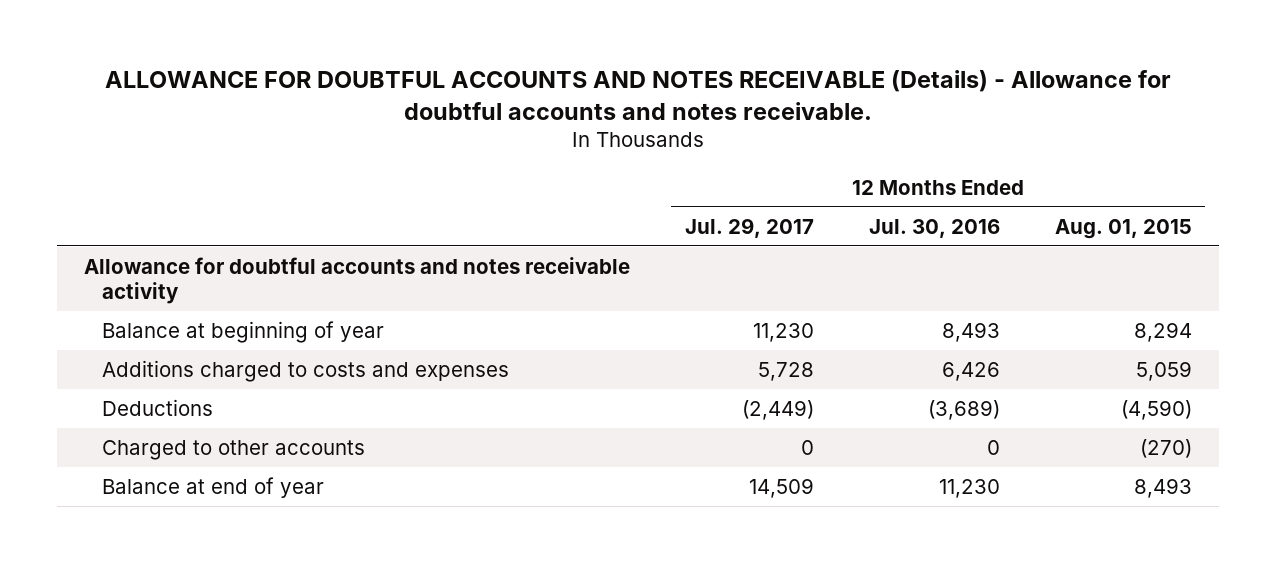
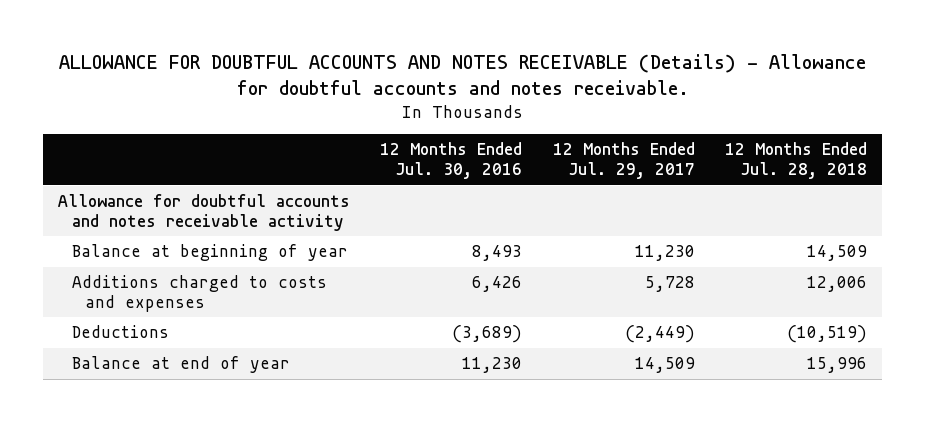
- | 12 Months Ended Jul. 29, 2017 | 12 Months Ended Jul. 30, 2016 | 12 Months Ended Aug. 01, 2015
+ | 12 Months Ended Jul. 30, 2016 | 12 Months Ended Jul. 29, 2017 | 12 Months Ended Jul. 28, 2018
- Charged to other accounts | 0 | 0 | (270)

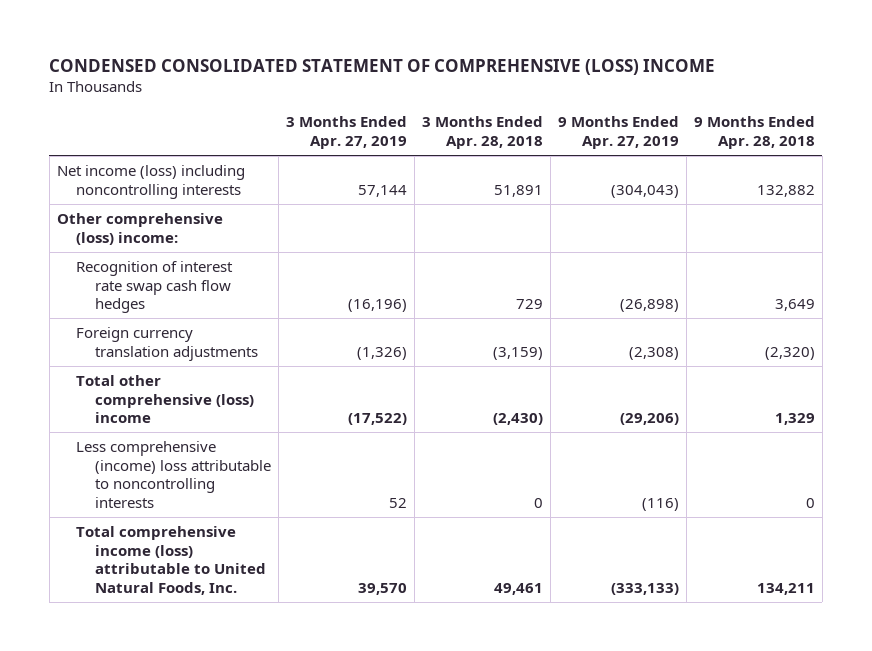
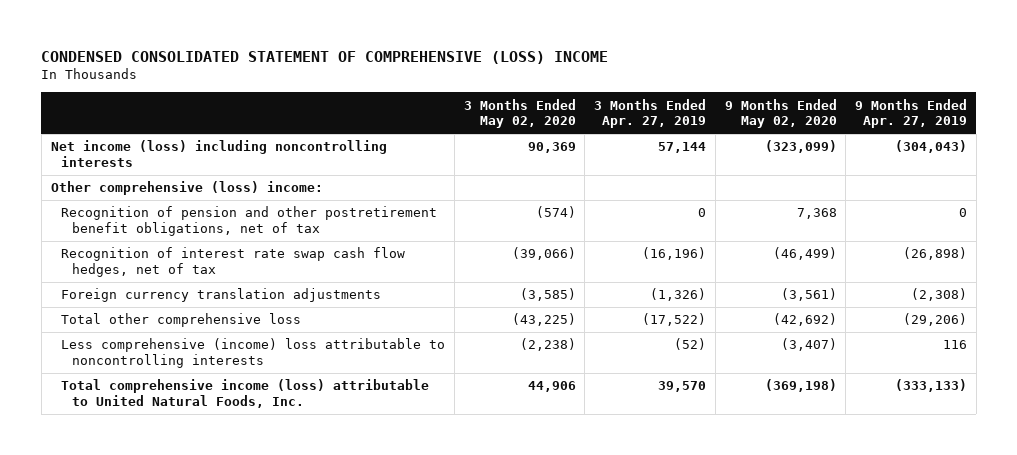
- | 3 Months Ended Apr. 27, 2019 | 3 Months Ended Apr. 28, 2018 | 9 Months Ended Apr. 27, 2019 | 9 Months Ended Apr. 28, 2018
+ | 3 Months Ended May 02, 2020 | 3 Months Ended Apr. 27, 2019 | 9 Months Ended May 02, 2020 | 9 Months Ended Apr. 27, 2019
- Recognition of interest rate swap cash flow hedges | (16,196) | 729 | (26,898) | 3,649
+ Recognition of pension and other postretirement benefit obligations, net of tax | (574) | 0 | 7,368 | 0
+ Recognition of interest rate swap cash flow hedges, net of tax | (39,066) | (16,196) | (46,499) | (26,898)
- Total other comprehensive (loss) income | (17,522) | (2,430) | (29,206) | 1,329
- Less comprehensive (income) loss attributable to noncontrolling interests | 52 | 0 | (116) | 0
+ Total other comprehensive loss | (43,225) | (17,522) | (42,692) | (29,206)
+ Less comprehensive (income) loss attributable to noncontrolling interests | (2,238) | (52) | (3,407) | 116

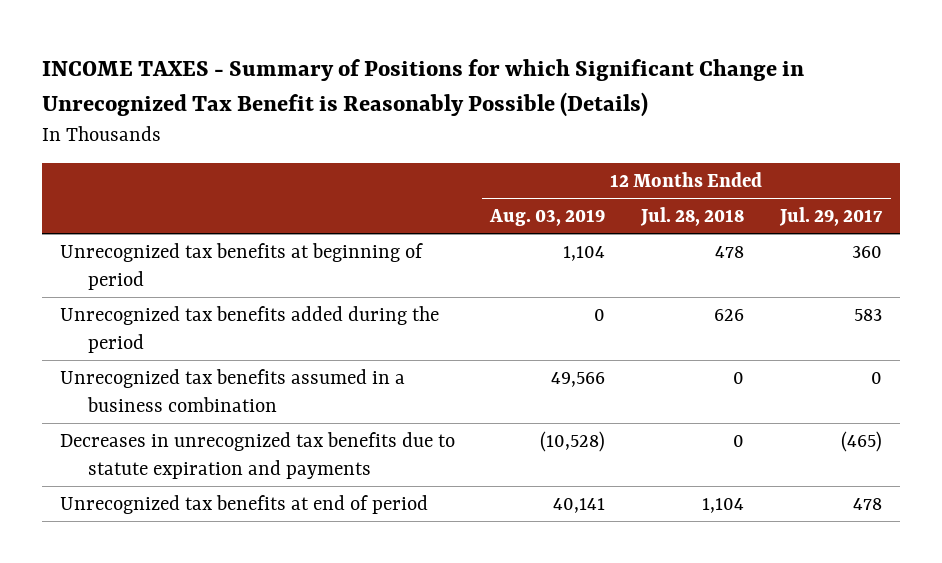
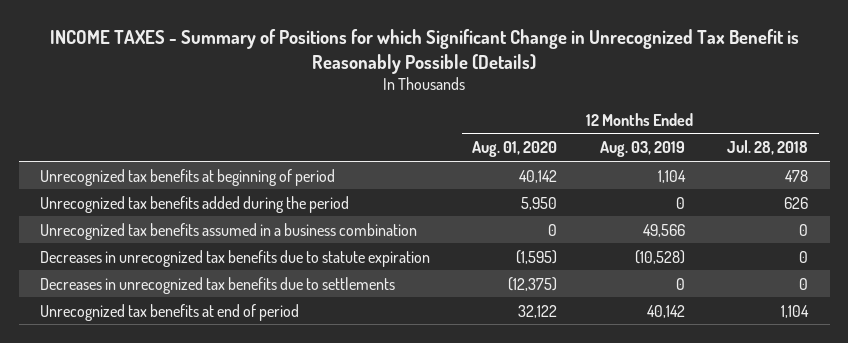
- | 12 Months Ended Aug. 03, 2019 | 12 Months Ended Jul. 28, 2018 | 12 Months Ended Jul. 29, 2017
+ | 12 Months Ended Aug. 01, 2020 | 12 Months Ended Aug. 03, 2019 | 12 Months Ended Jul. 28, 2018
- Decreases in unrecognized tax benefits due to statute expiration and payments | (10,528) | 0 | (465)
- Unrecognized tax benefits at end of period | 40,141 | 1,104 | 478
+ Decreases in unrecognized tax benefits due to statute expiration | (1,595) | (10,528) | 0
+ Decreases in unrecognized tax benefits due to settlements | (12,375) | 0 | 0
+ Unrecognized tax benefits at end of period | 32,122 | 40,142 | 1,104

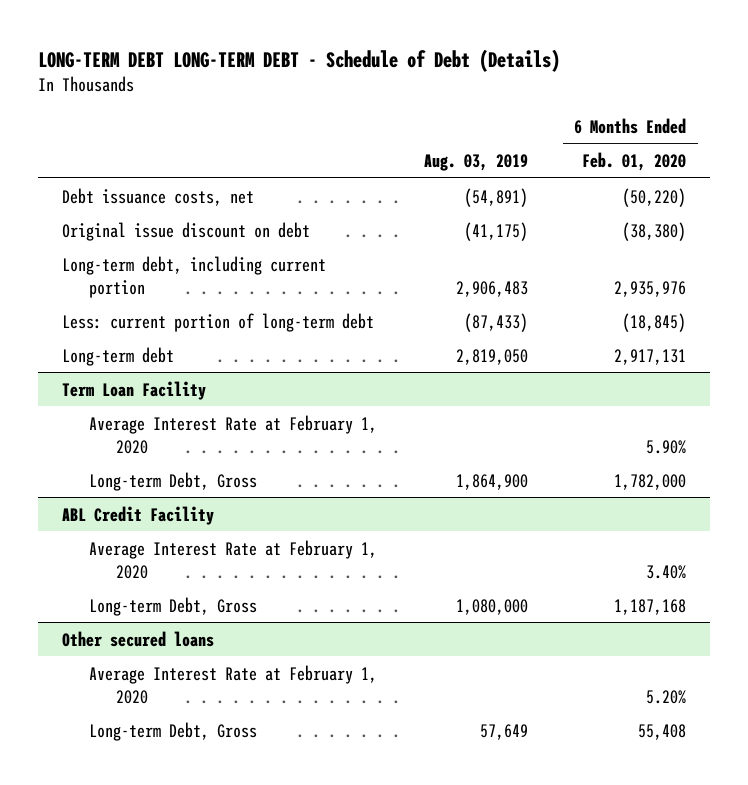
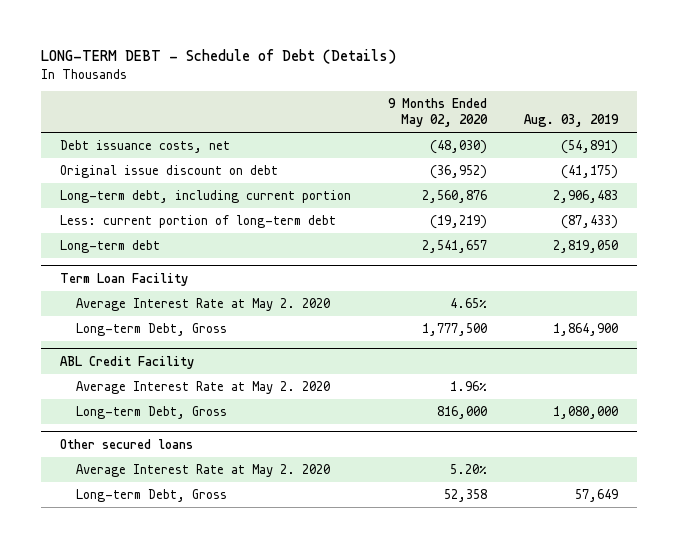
- LONG-TERM DEBT LONG-TERM DEBT - Schedule of Debt (Details)
+ LONG-TERM DEBT - Schedule of Debt (Details)
- | Aug. 03, 2019 | 6 Months Ended Feb. 01, 2020
+ | 9 Months Ended May 02, 2020 | Aug. 03, 2019
@ Term Loan Facility
- Average Interest Rate at February 1, 2020 | | 5.90%
+ Average Interest Rate at May 2. 2020 | 4.65% |
@ ABL Credit Facility
- Average Interest Rate at February 1, 2020 | | 3.40%
+ Average Interest Rate at May 2. 2020 | 1.96% |
@ Other secured loans
- Average Interest Rate at February 1, 2020 | | 5.20%
+ Average Interest Rate at May 2. 2020 | 5.20% |

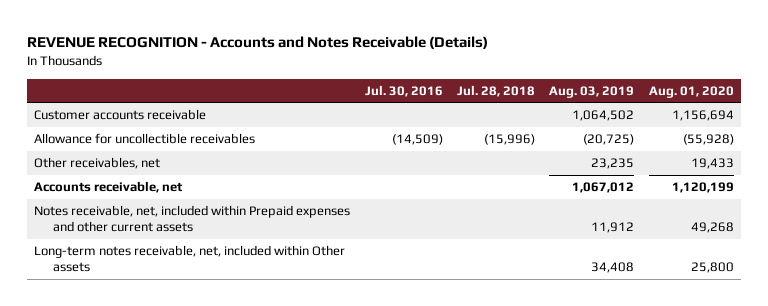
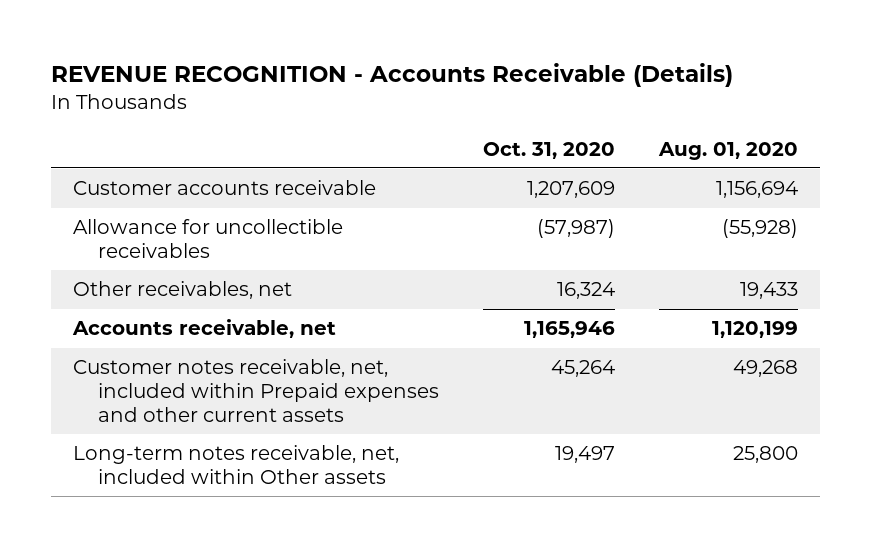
- REVENUE RECOGNITION - Accounts and Notes Receivable (Details)
+ REVENUE RECOGNITION - Accounts Receivable (Details)
- | Jul. 30, 2016 | Jul. 28, 2018 | Aug. 03, 2019 | Aug. 01, 2020
+ | Oct. 31, 2020 | Aug. 01, 2020
- Notes receivable, net, included within Prepaid expenses and other current assets | | | 11,912 | 49,268
+ Customer notes receivable, net, included within Prepaid expenses and other current assets | 45,264 | 49,268

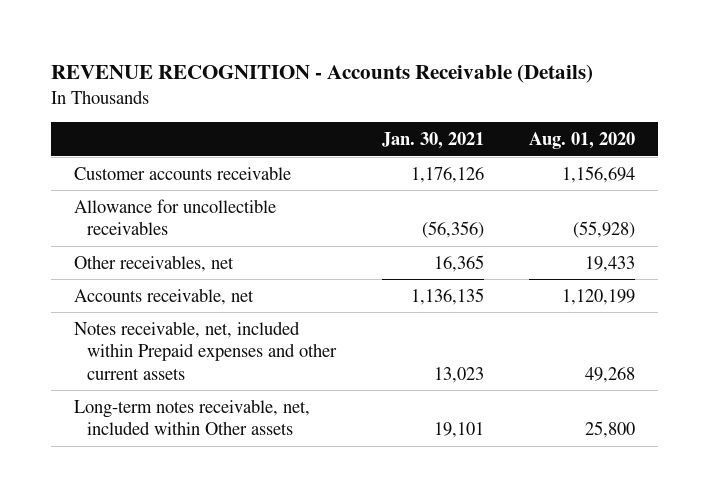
- | Oct. 31, 2020 | Aug. 01, 2020
+ | Jan. 30, 2021 | Aug. 01, 2020
- Customer notes receivable, net, included within Prepaid expenses and other current assets | 45,264 | 49,268
+ Notes receivable, net, included within Prepaid expenses and other current assets | 13,023 | 49,268

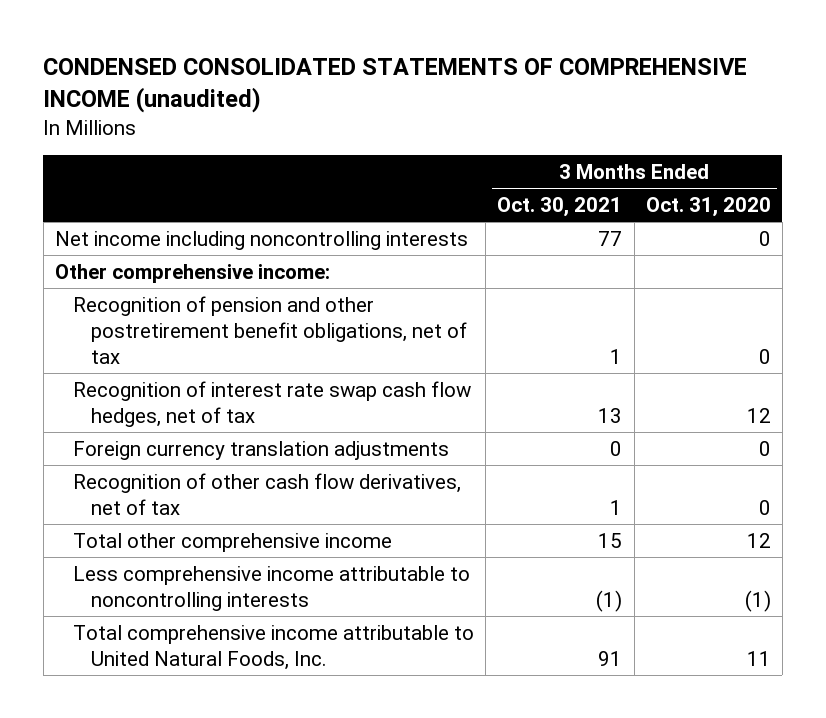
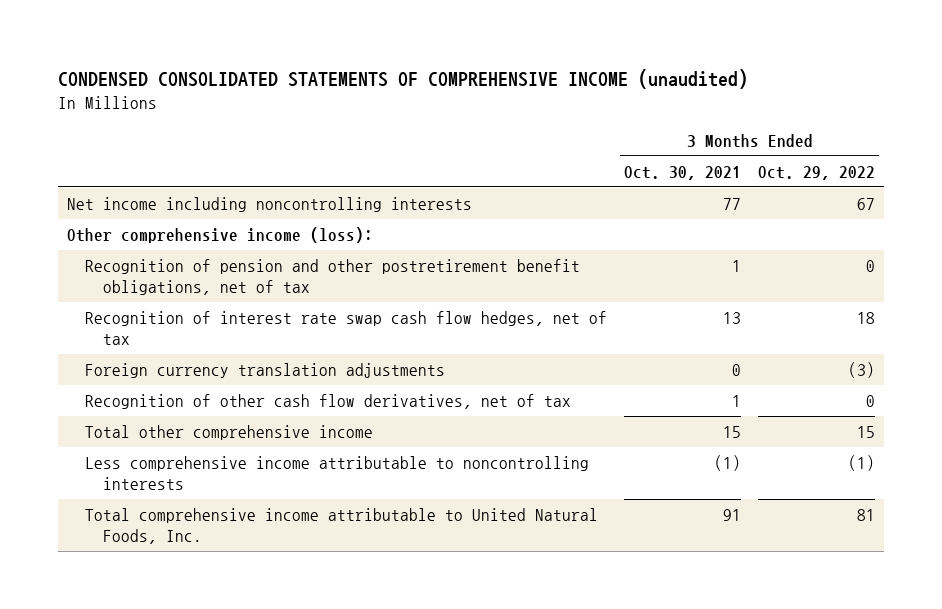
- | 3 Months Ended Oct. 30, 2021 | 3 Months Ended Oct. 31, 2020
+ | 3 Months Ended Oct. 30, 2021 | 3 Months Ended Oct. 29, 2022
- Other comprehensive income:
+ Other comprehensive income (loss):

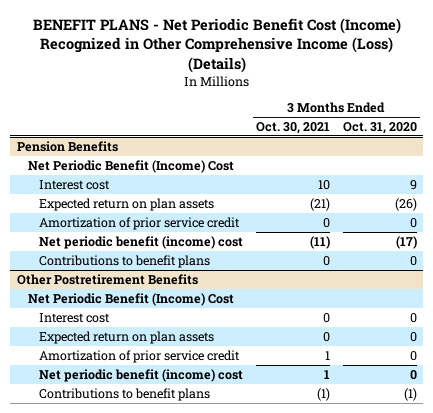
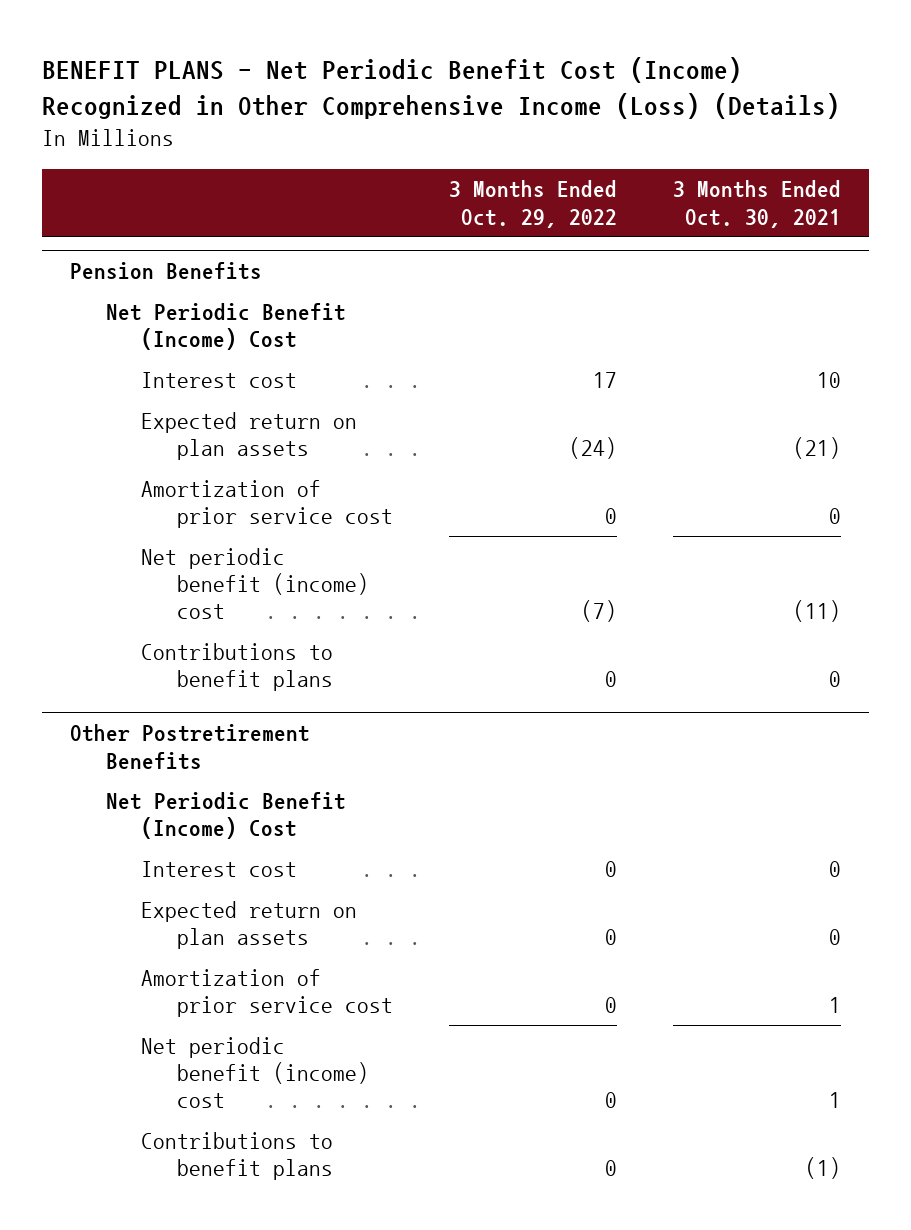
- | 3 Months Ended Oct. 30, 2021 | 3 Months Ended Oct. 31, 2020
+ | 3 Months Ended Oct. 29, 2022 | 3 Months Ended Oct. 30, 2021
@ Pension Benefits
- Amortization of prior service credit | 0 | 0
+ Amortization of prior service cost | 0 | 0
@ Other Postretirement Benefits
- Amortization of prior service credit | 1 | 0
+ Amortization of prior service cost | 0 | 1

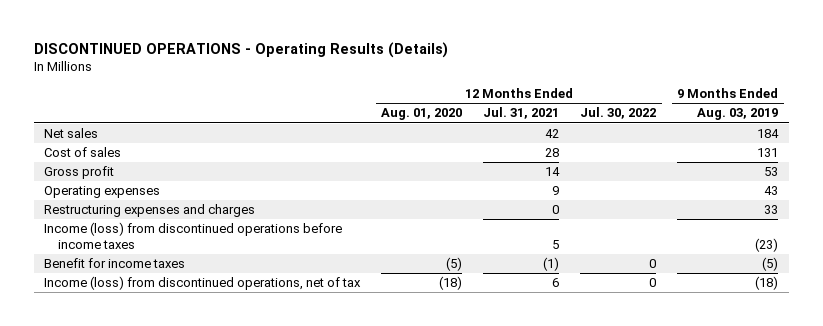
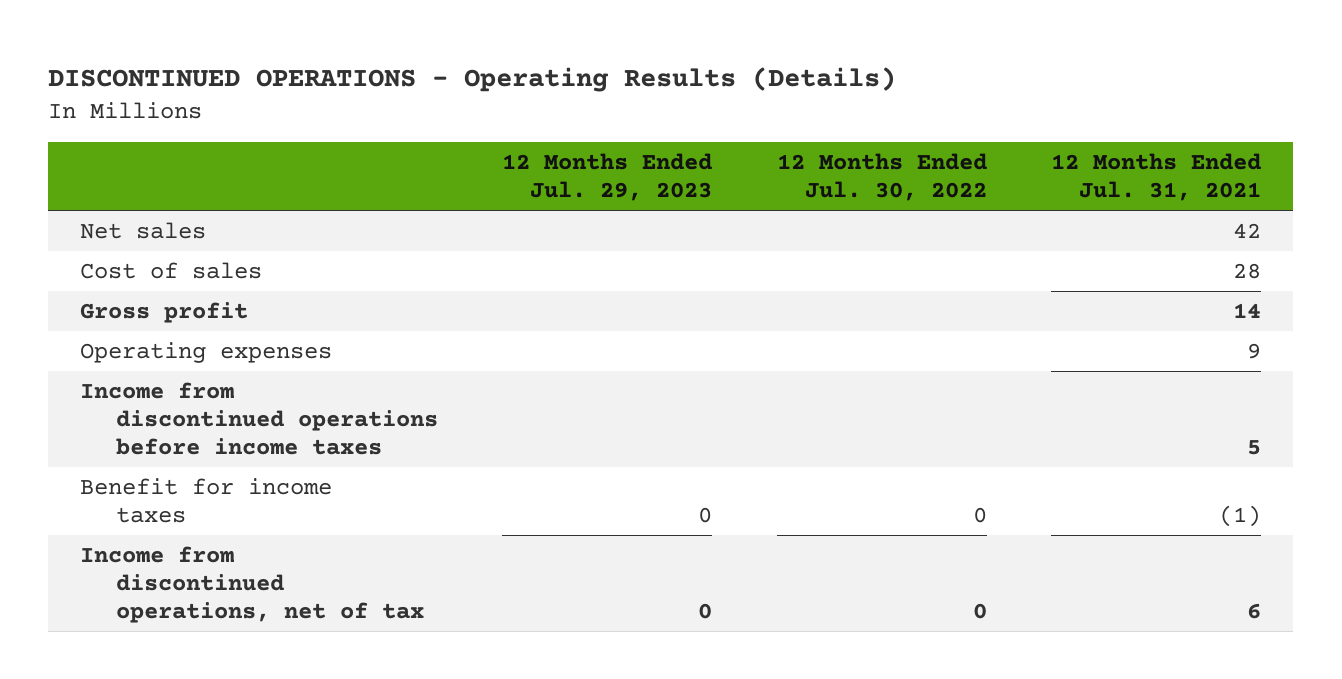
- | 12 Months Ended Aug. 01, 2020 | 12 Months Ended Jul. 31, 2021 | 12 Months Ended Jul. 30, 2022 | 9 Months Ended Aug. 03, 2019
+ | 12 Months Ended Jul. 29, 2023 | 12 Months Ended Jul. 30, 2022 | 12 Months Ended Jul. 31, 2021
- Restructuring expenses and charges | | 0 | | 33
- Income (loss) from discontinued operations before income taxes | | 5 | | (23)
+ Income from discontinued operations before income taxes | | | 5
- Income (loss) from discontinued operations, net of tax | (18) | 6 | 0 | (18)
+ Income from discontinued operations, net of tax | 0 | 0 | 6

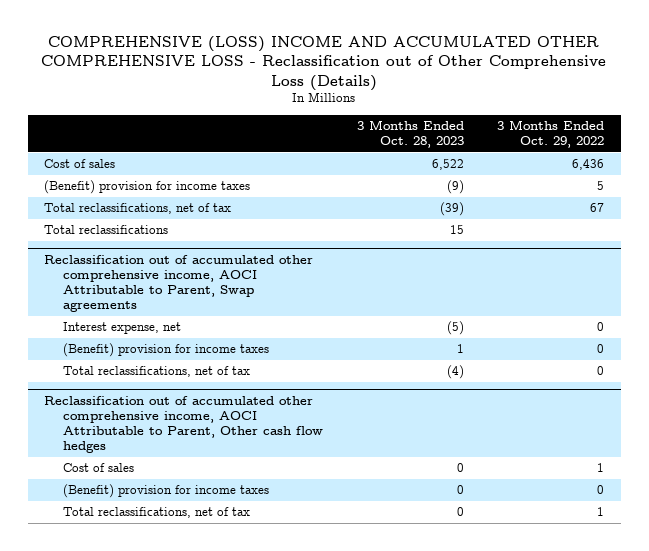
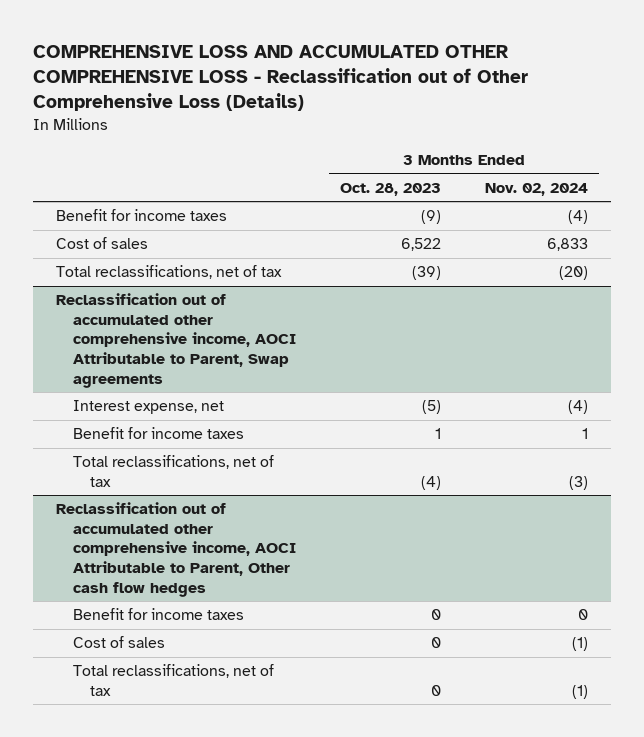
- COMPREHENSIVE (LOSS) INCOME AND ACCUMULATED OTHER COMPREHENSIVE LOSS - Reclassification out of Other Comprehensive Loss (Details)
+ COMPREHENSIVE LOSS AND ACCUMULATED OTHER COMPREHENSIVE LOSS - Reclassification out of Other Comprehensive Loss (Details)
- | 3 Months Ended Oct. 28, 2023 | 3 Months Ended Oct. 29, 2022
+ | 3 Months Ended Oct. 28, 2023 | 3 Months Ended Nov. 02, 2024
+ Benefit for income taxes | (9) | (4)
- (Benefit) provision for income taxes | (9) | 5
- Total reclassifications | 15 |
@ Reclassification out of accumulated other comprehensive income, AOCI Attributable to Parent, Swap agreements
- (Benefit) provision for income taxes | 1 | 0
+ Benefit for income taxes | 1 | 1
@ Reclassification out of accumulated other comprehensive income, AOCI Attributable to Parent, Other cash flow hedges
+ Benefit for income taxes | 0 | 0
- (Benefit) provision for income taxes | 0 | 0

